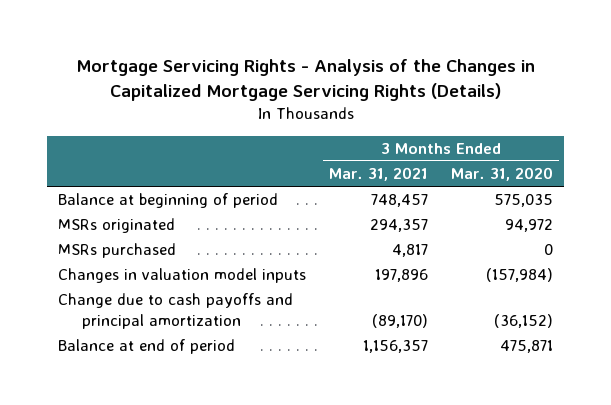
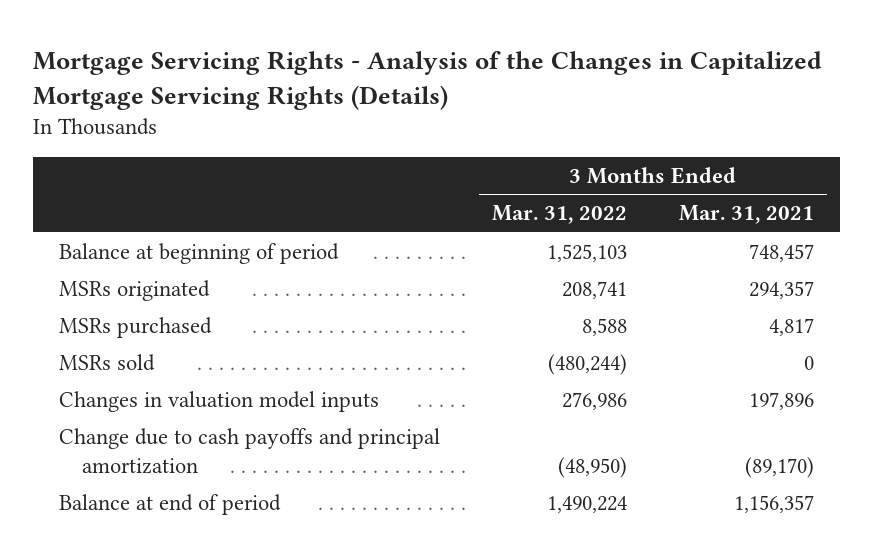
- | 3 Months Ended Mar. 31, 2021 | 3 Months Ended Mar. 31, 2020
+ | 3 Months Ended Mar. 31, 2022 | 3 Months Ended Mar. 31, 2021
+ MSRs sold | (480,244) | 0

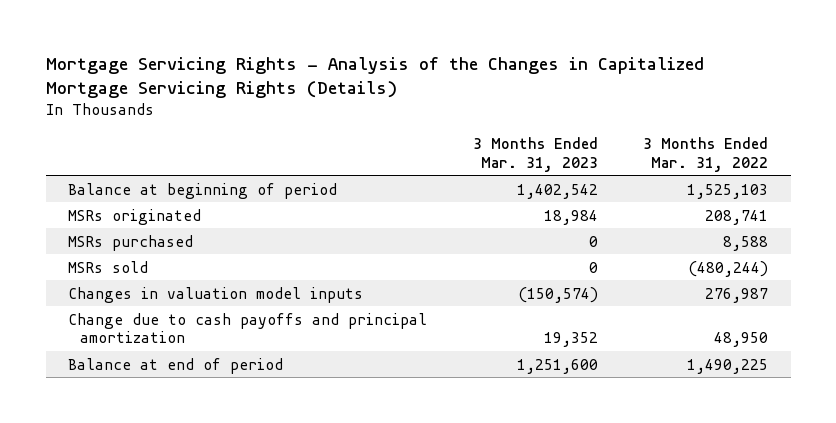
- | 3 Months Ended Mar. 31, 2022 | 3 Months Ended Mar. 31, 2021
+ | 3 Months Ended Mar. 31, 2023 | 3 Months Ended Mar. 31, 2022
- Changes in valuation model inputs | 276,986 | 197,896
- Change due to cash payoffs and principal amortization | (48,950) | (89,170)
- Balance at end of period | 1,490,224 | 1,156,357
+ Changes in valuation model inputs | (150,574) | 276,987
+ Change due to cash payoffs and principal amortization | 19,352 | 48,950
+ Balance at end of period | 1,251,600 | 1,490,225

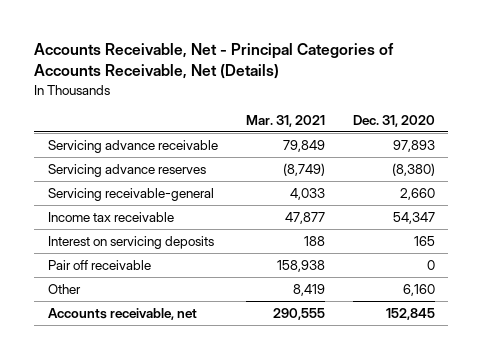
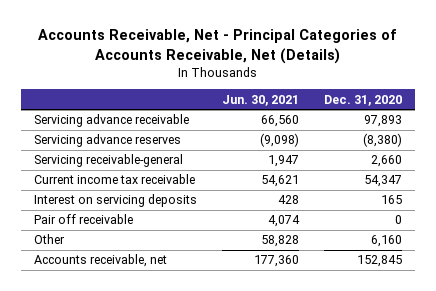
- | Mar. 31, 2021 | Dec. 31, 2020
+ | Jun. 30, 2021 | Dec. 31, 2020
- Income tax receivable | 47,877 | 54,347
+ Current income tax receivable | 54,621 | 54,347

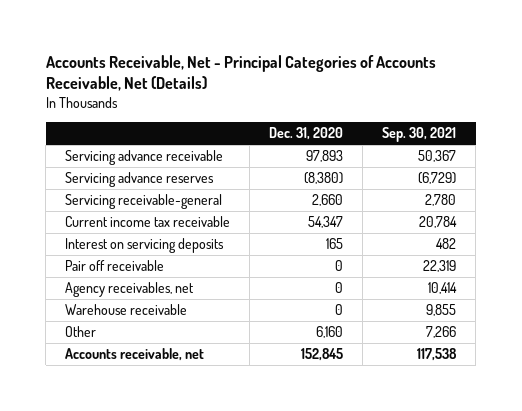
- | Jun. 30, 2021 | Dec. 31, 2020
+ | Dec. 31, 2020 | Sep. 30, 2021
+ Agency receivables, net | 0 | 10,414
+ Warehouse receivable | 0 | 9,855

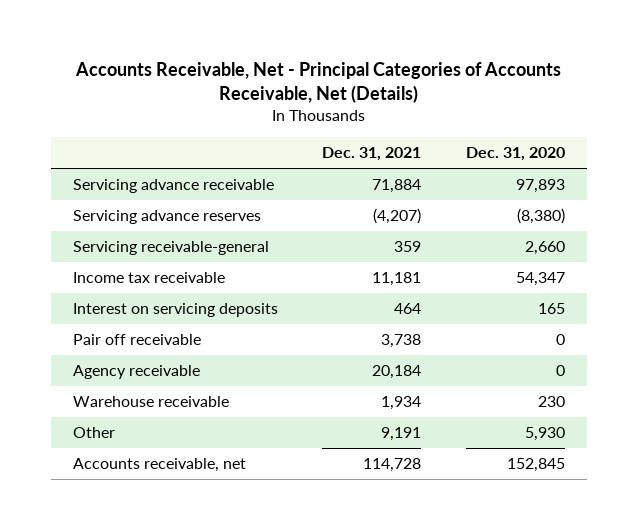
- | Dec. 31, 2020 | Sep. 30, 2021
+ | Dec. 31, 2021 | Dec. 31, 2020
- Current income tax receivable | 54,347 | 20,784
+ Income tax receivable | 11,181 | 54,347
- Agency receivables, net | 0 | 10,414
- Warehouse receivable | 0 | 9,855
- Other | 6,160 | 7,266
+ Agency receivable | 20,184 | 0
+ Warehouse receivable | 1,934 | 230
+ Other | 9,191 | 5,930

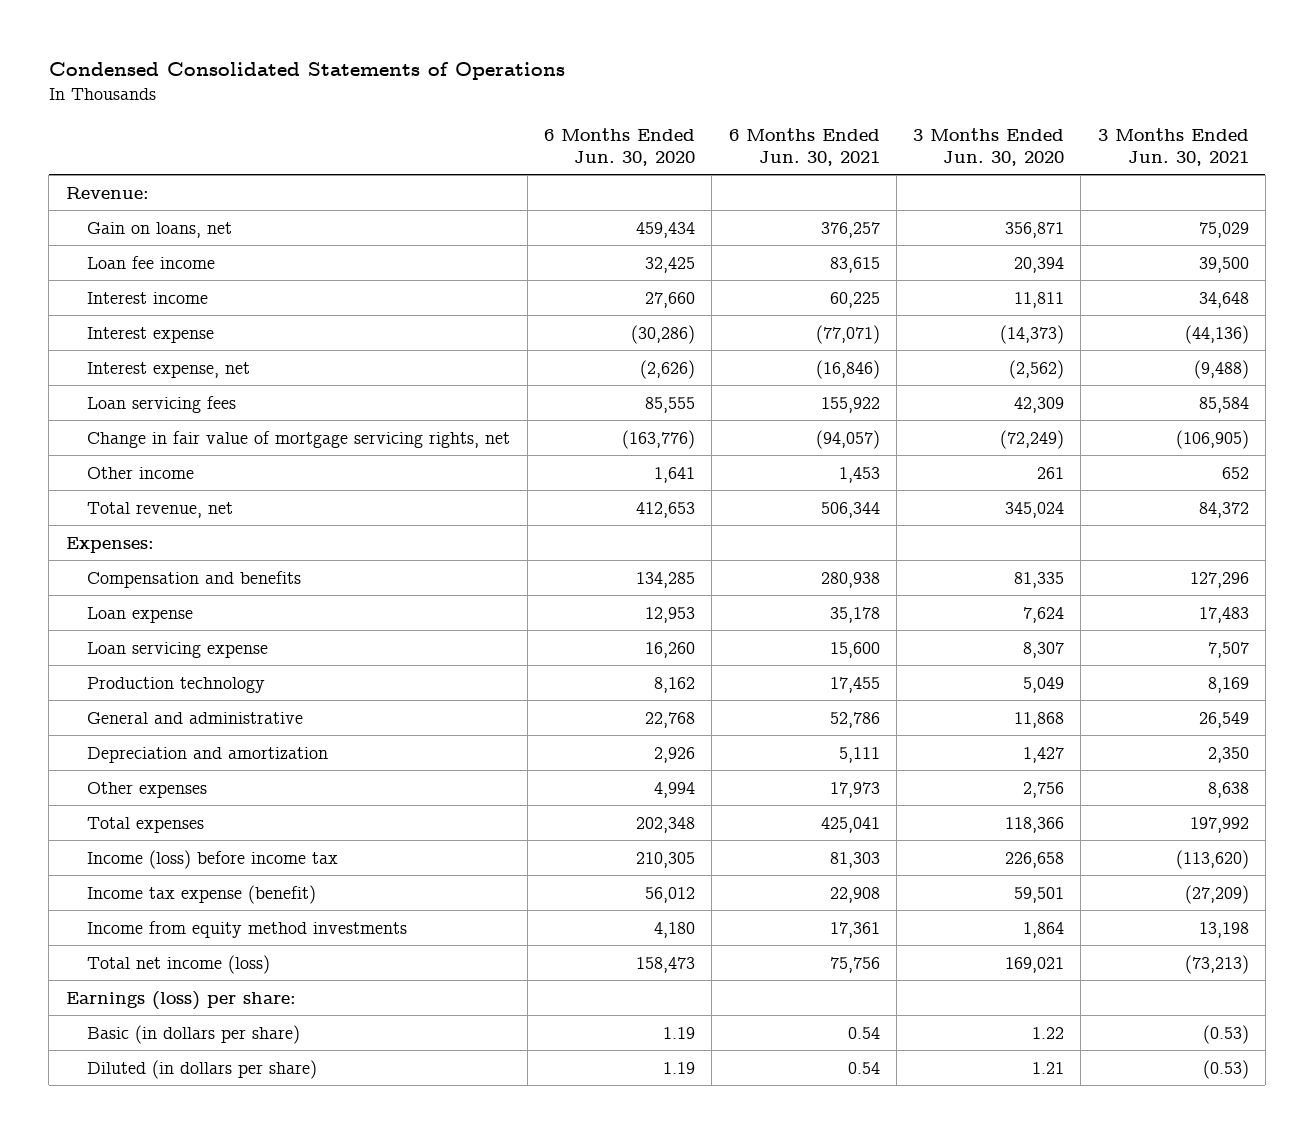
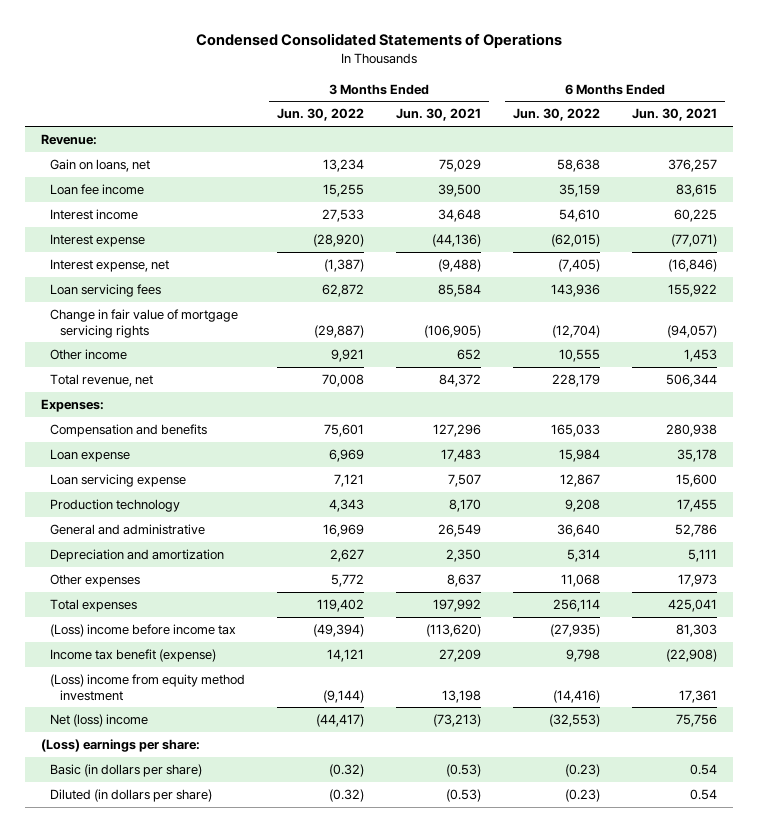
- | 6 Months Ended Jun. 30, 2020 | 6 Months Ended Jun. 30, 2021 | 3 Months Ended Jun. 30, 2020 | 3 Months Ended Jun. 30, 2021
+ | 3 Months Ended Jun. 30, 2022 | 3 Months Ended Jun. 30, 2021 | 6 Months Ended Jun. 30, 2022 | 6 Months Ended Jun. 30, 2021
- Change in fair value of mortgage servicing rights, net | (163,776) | (94,057) | (72,249) | (106,905)
+ Change in fair value of mortgage servicing rights | (29,887) | (106,905) | (12,704) | (94,057)
- Production technology | 8,162 | 17,455 | 5,049 | 8,169
+ Production technology | 4,343 | 8,170 | 9,208 | 17,455
- Other expenses | 4,994 | 17,973 | 2,756 | 8,638
+ Other expenses | 5,772 | 8,637 | 11,068 | 17,973
- Income (loss) before income tax | 210,305 | 81,303 | 226,658 | (113,620)
- Income tax expense (benefit) | 56,012 | 22,908 | 59,501 | (27,209)
- Income from equity method investments | 4,180 | 17,361 | 1,864 | 13,198
- Total net income (loss) | 158,473 | 75,756 | 169,021 | (73,213)
- Earnings (loss) per share:
+ (Loss) income before income tax | (49,394) | (113,620) | (27,935) | 81,303
+ Income tax benefit (expense) | 14,121 | 27,209 | 9,798 | (22,908)
+ (Loss) income from equity method investment | (9,144) | 13,198 | (14,416) | 17,361
+ Net (loss) income | (44,417) | (73,213) | (32,553) | 75,756
+ (Loss) earnings per share:

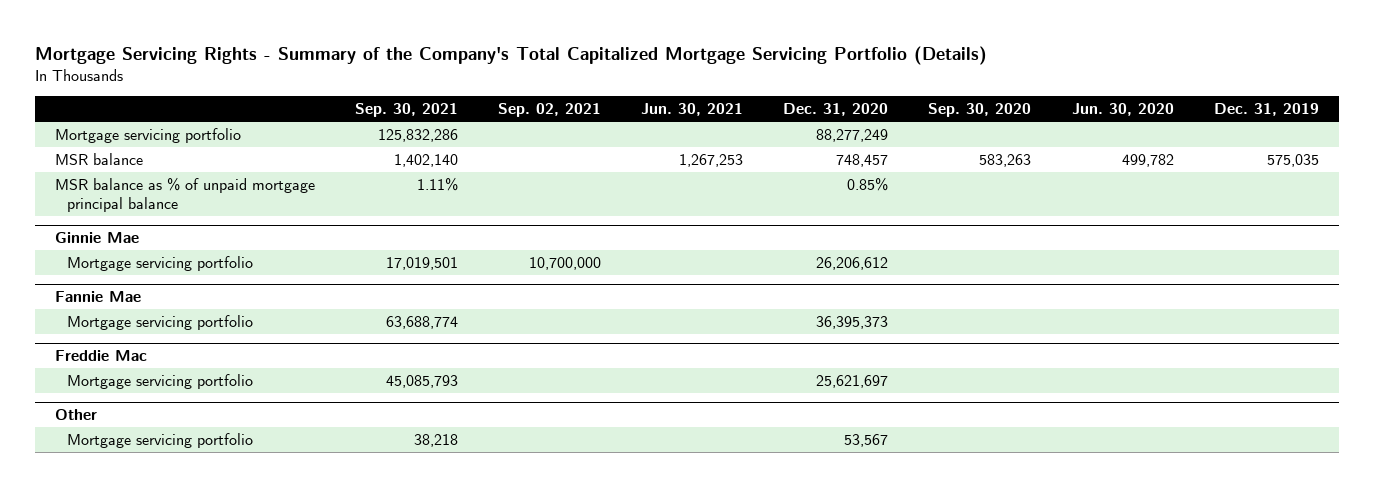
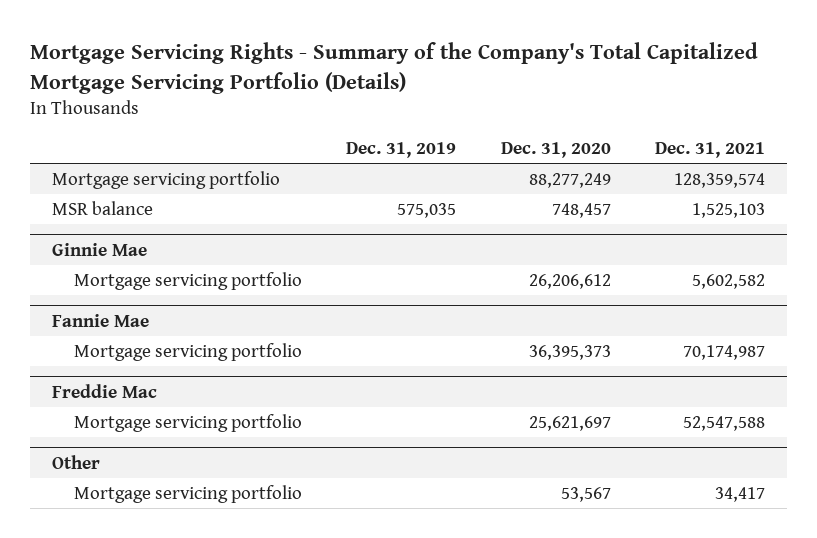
- | Sep. 30, 2021 | Sep. 02, 2021 | Jun. 30, 2021 | Dec. 31, 2020 | Sep. 30, 2020 | Jun. 30, 2020 | Dec. 31, 2019
+ | Dec. 31, 2019 | Dec. 31, 2020 | Dec. 31, 2021
- MSR balance as % of unpaid mortgage principal balance | 1.11% | | | 0.85% | | |

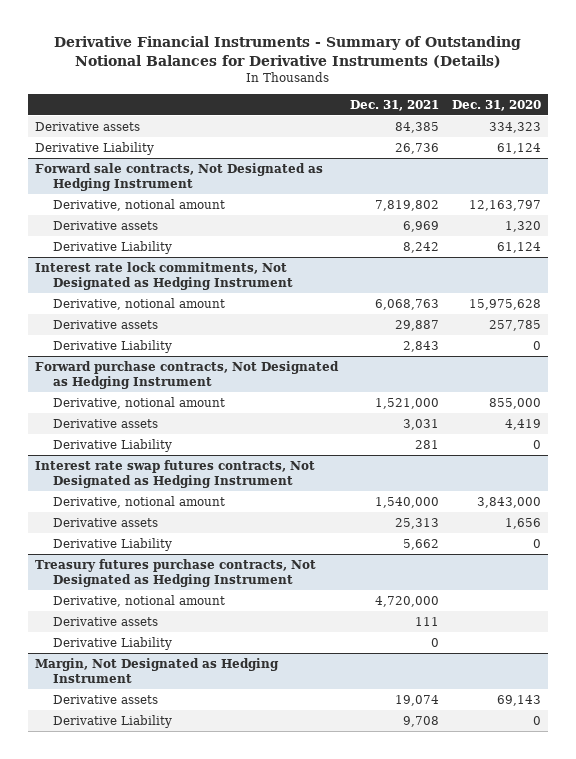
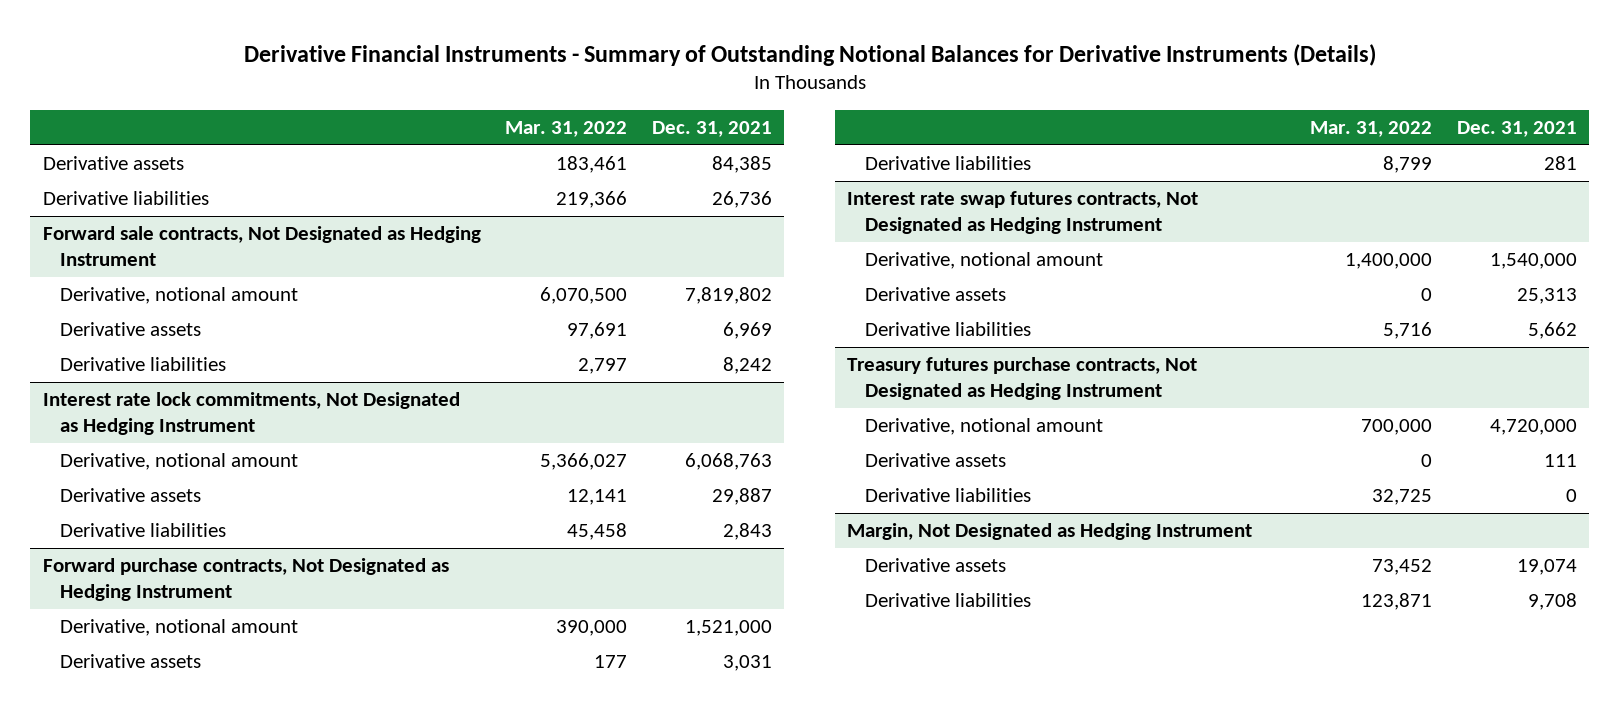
- | Dec. 31, 2021 | Dec. 31, 2020
+ | Mar. 31, 2022 | Dec. 31, 2021
- Derivative Liability | 26,736 | 61,124
+ Derivative liabilities | 219,366 | 26,736
@ Forward sale contracts, Not Designated as Hedging Instrument
- Derivative Liability | 8,242 | 61,124
+ Derivative liabilities | 2,797 | 8,242
@ Interest rate lock commitments, Not Designated as Hedging Instrument
- Derivative Liability | 2,843 | 0
+ Derivative liabilities | 45,458 | 2,843
@ Forward purchase contracts, Not Designated as Hedging Instrument
- Derivative Liability | 281 | 0
+ Derivative liabilities | 8,799 | 281
@ Interest rate swap futures contracts, Not Designated as Hedging Instrument
- Derivative Liability | 5,662 | 0
+ Derivative liabilities | 5,716 | 5,662
@ Treasury futures purchase contracts, Not Designated as Hedging Instrument
- Derivative Liability | 0 |
+ Derivative liabilities | 32,725 | 0
@ Margin, Not Designated as Hedging Instrument
- Derivative Liability | 9,708 | 0
+ Derivative liabilities | 123,871 | 9,708

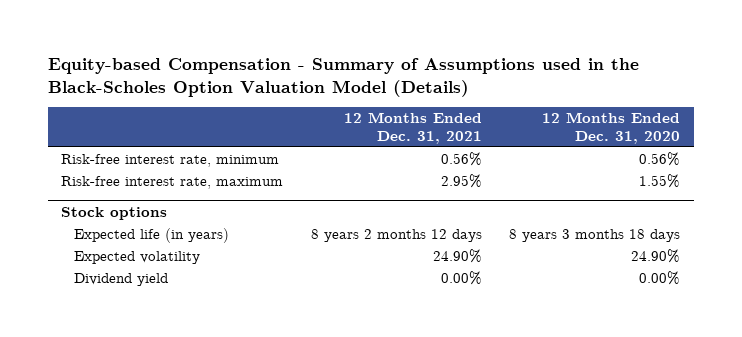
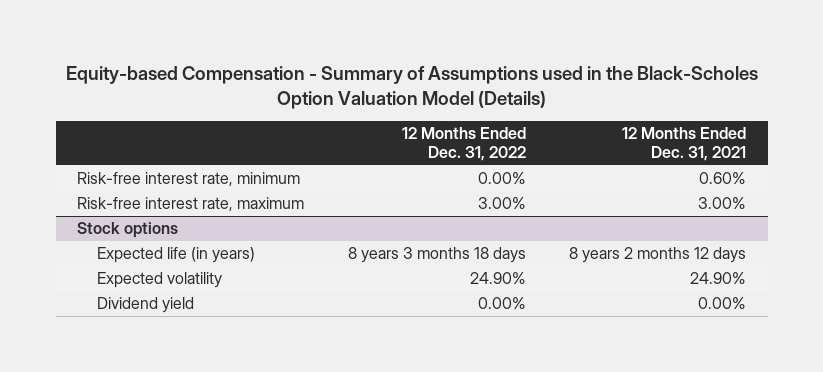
- | 12 Months Ended Dec. 31, 2021 | 12 Months Ended Dec. 31, 2020
+ | 12 Months Ended Dec. 31, 2022 | 12 Months Ended Dec. 31, 2021
- Risk-free interest rate, minimum | 0.56% | 0.56%
- Risk-free interest rate, maximum | 2.95% | 1.55%
+ Risk-free interest rate, minimum | 0.00% | 0.60%
+ Risk-free interest rate, maximum | 3.00% | 3.00%

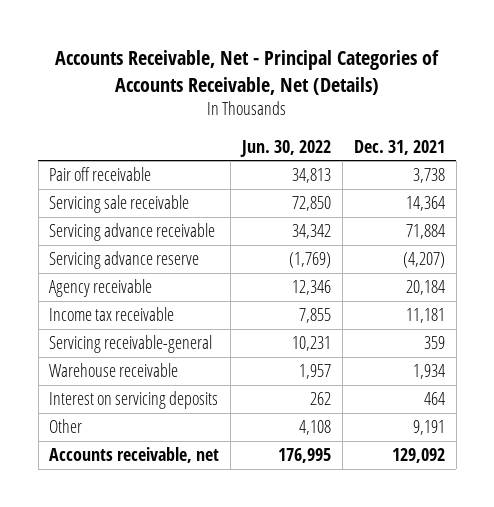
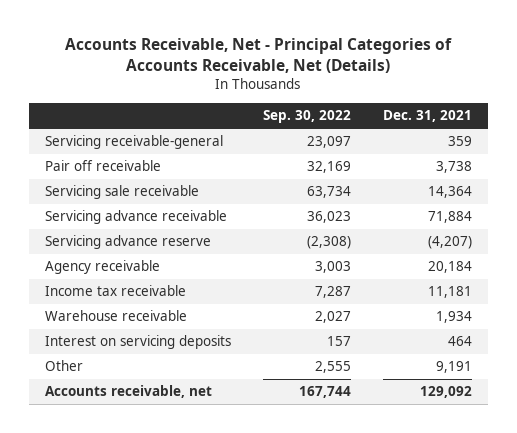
- | Jun. 30, 2022 | Dec. 31, 2021
+ | Sep. 30, 2022 | Dec. 31, 2021
moved up: Servicing receivable-general | 23,097 | 359

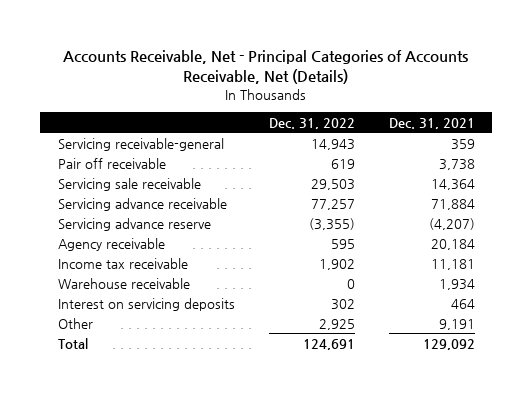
- | Sep. 30, 2022 | Dec. 31, 2021
+ | Dec. 31, 2022 | Dec. 31, 2021
- Accounts receivable, net | 167,744 | 129,092
+ Total | 124,691 | 129,092

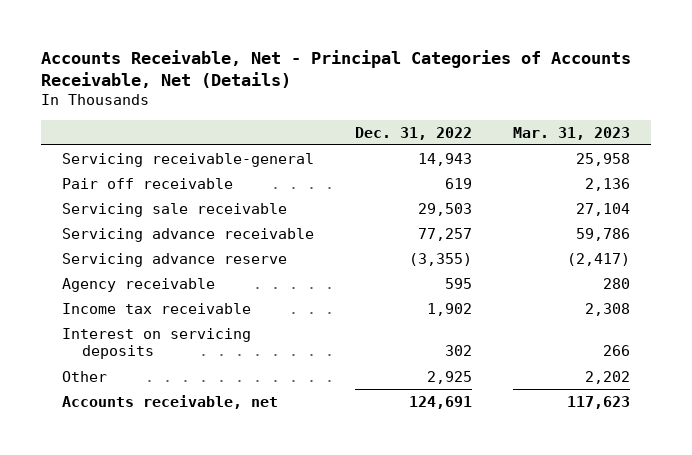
- | Dec. 31, 2022 | Dec. 31, 2021
+ | Dec. 31, 2022 | Mar. 31, 2023
- Warehouse receivable | 0 | 1,934
- Total | 124,691 | 129,092
+ Accounts receivable, net | 124,691 | 117,623

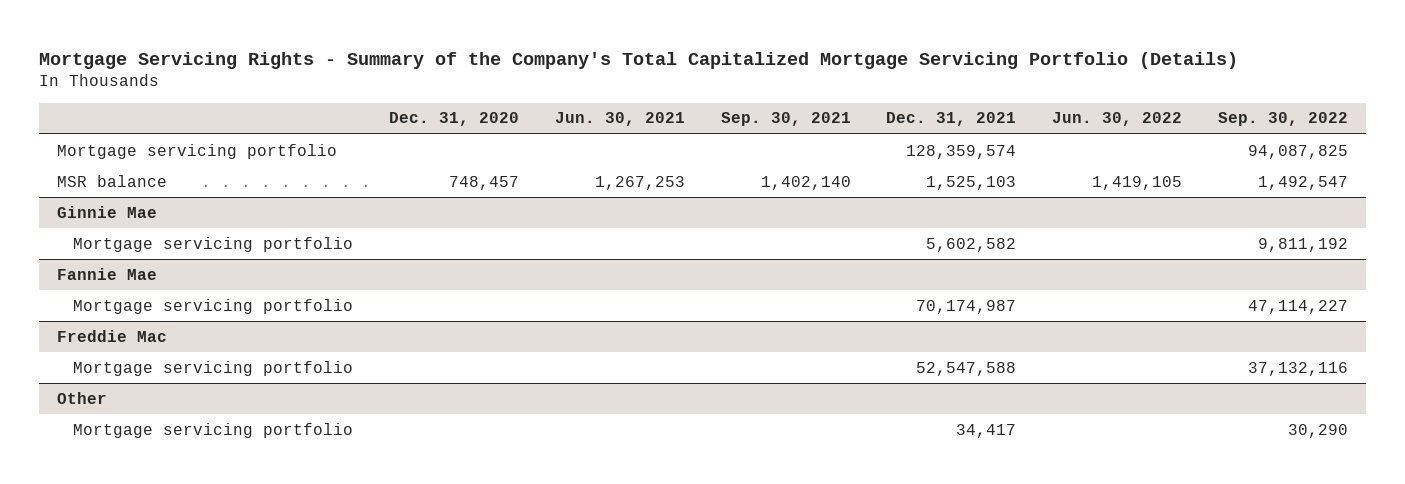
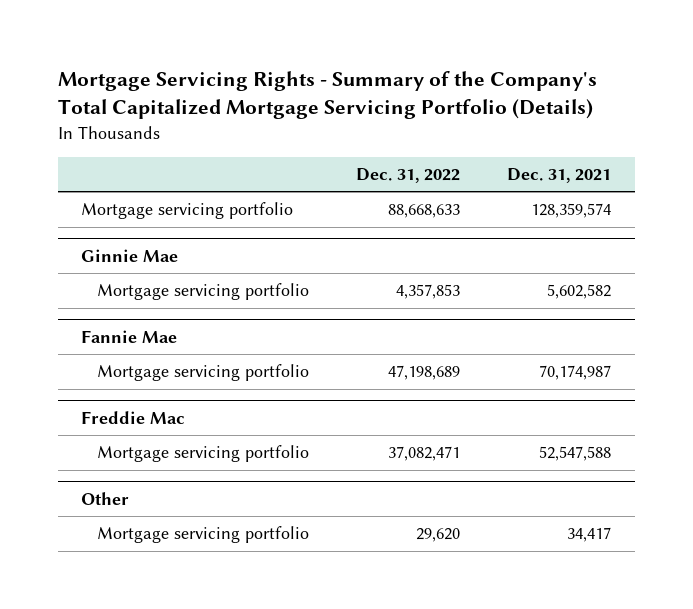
- | Dec. 31, 2020 | Jun. 30, 2021 | Sep. 30, 2021 | Dec. 31, 2021 | Jun. 30, 2022 | Sep. 30, 2022
+ | Dec. 31, 2022 | Dec. 31, 2021
- MSR balance | 748,457 | 1,267,253 | 1,402,140 | 1,525,103 | 1,419,105 | 1,492,547

